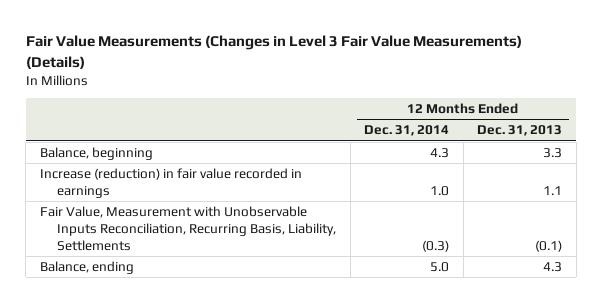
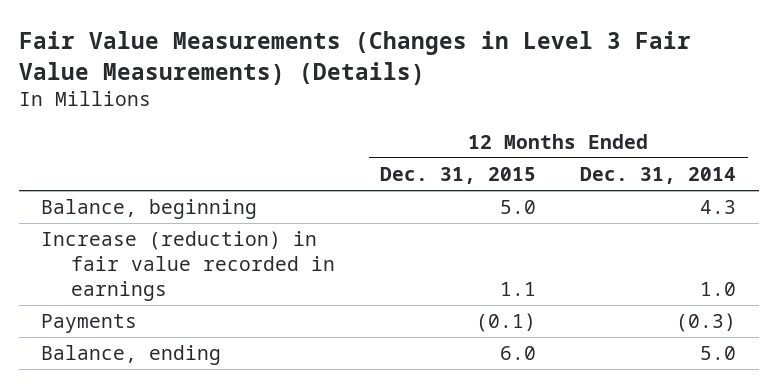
- | 12 Months Ended Dec. 31, 2014 | 12 Months Ended Dec. 31, 2013
+ | 12 Months Ended Dec. 31, 2015 | 12 Months Ended Dec. 31, 2014
- Fair Value, Measurement with Unobservable Inputs Reconciliation, Recurring Basis, Liability, Settlements | (0.3) | (0.1)
+ Payments | (0.1) | (0.3)

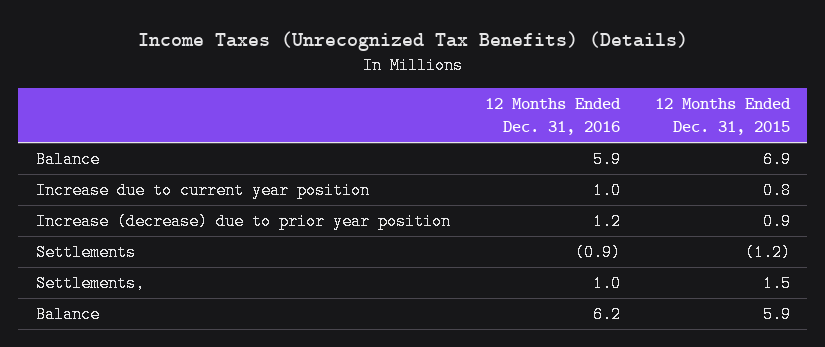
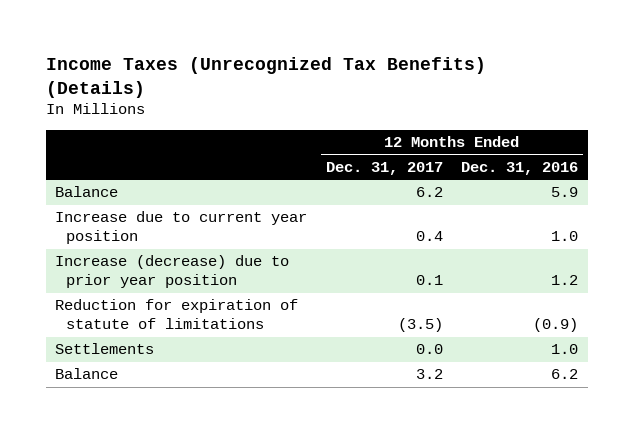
- | 12 Months Ended Dec. 31, 2016 | 12 Months Ended Dec. 31, 2015
+ | 12 Months Ended Dec. 31, 2017 | 12 Months Ended Dec. 31, 2016
- Settlements | (0.9) | (1.2)
- Settlements, | 1.0 | 1.5
+ Reduction for expiration of statute of limitations | (3.5) | (0.9)
+ Settlements | 0.0 | 1.0

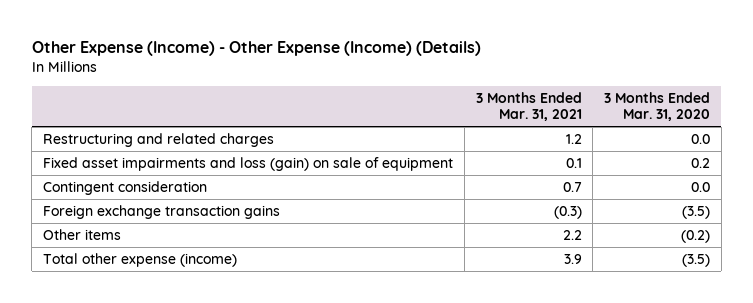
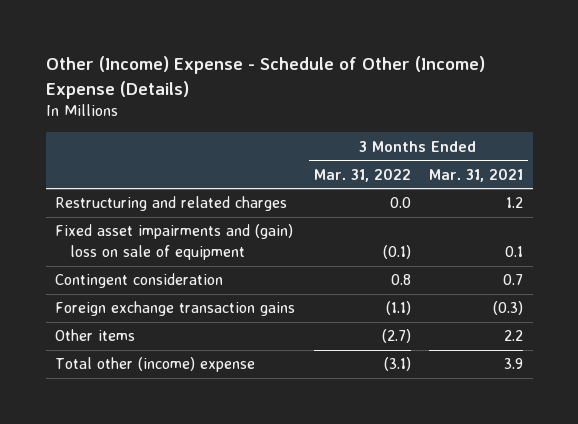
- Other Expense (Income) - Other Expense (Income) (Details)
+ Other (Income) Expense - Schedule of Other (Income) Expense (Details)
- | 3 Months Ended Mar. 31, 2021 | 3 Months Ended Mar. 31, 2020
+ | 3 Months Ended Mar. 31, 2022 | 3 Months Ended Mar. 31, 2021
- Fixed asset impairments and loss (gain) on sale of equipment | 0.1 | 0.2
+ Fixed asset impairments and (gain) loss on sale of equipment | (0.1) | 0.1
- Total other expense (income) | 3.9 | (3.5)
+ Total other (income) expense | (3.1) | 3.9

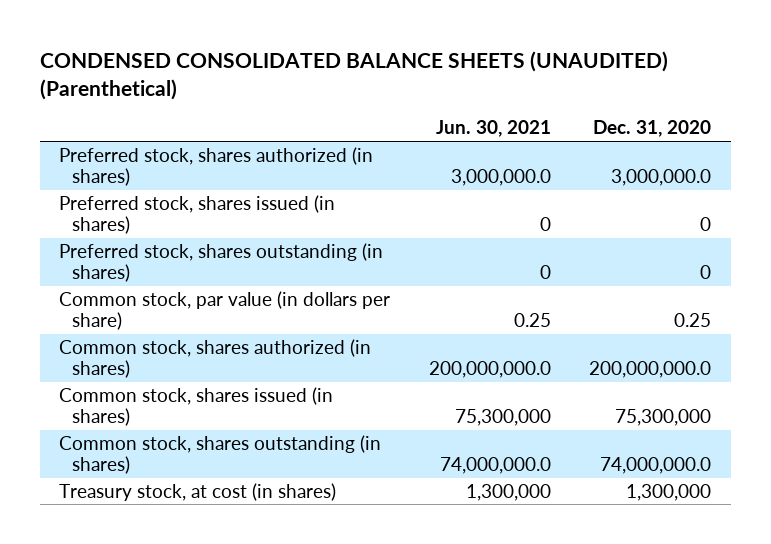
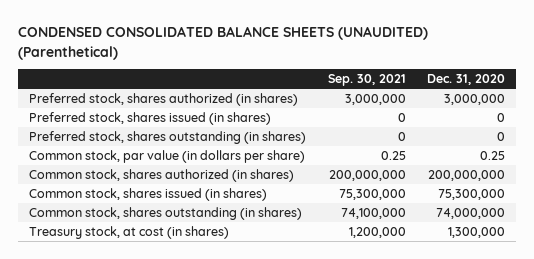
- | Jun. 30, 2021 | Dec. 31, 2020
+ | Sep. 30, 2021 | Dec. 31, 2020
- Preferred stock, shares authorized (in shares) | 3,000,000.0 | 3,000,000.0
+ Preferred stock, shares authorized (in shares) | 3,000,000 | 3,000,000
- Common stock, shares authorized (in shares) | 200,000,000.0 | 200,000,000.0
+ Common stock, shares authorized (in shares) | 200,000,000 | 200,000,000
- Common stock, shares outstanding (in shares) | 74,000,000.0 | 74,000,000.0
+ Common stock, shares outstanding (in shares) | 74,100,000 | 74,000,000

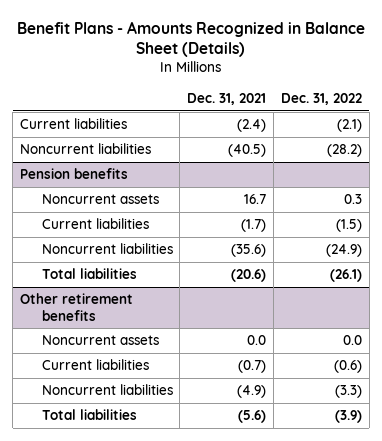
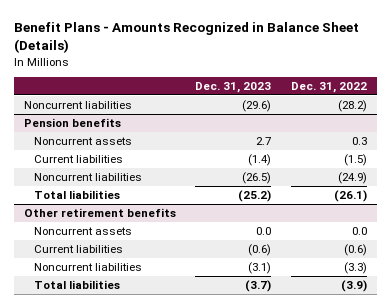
- | Dec. 31, 2021 | Dec. 31, 2022
+ | Dec. 31, 2023 | Dec. 31, 2022
- Current liabilities | (2.4) | (2.1)

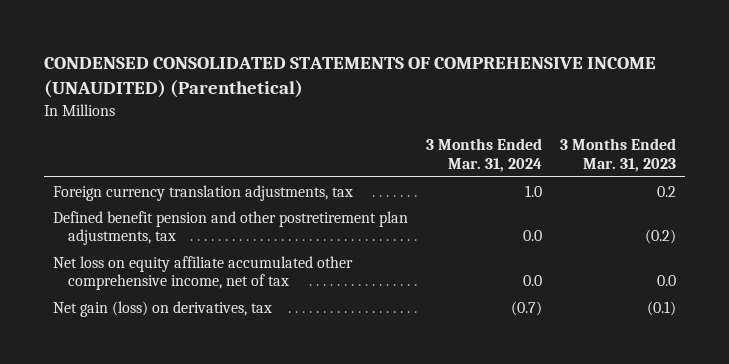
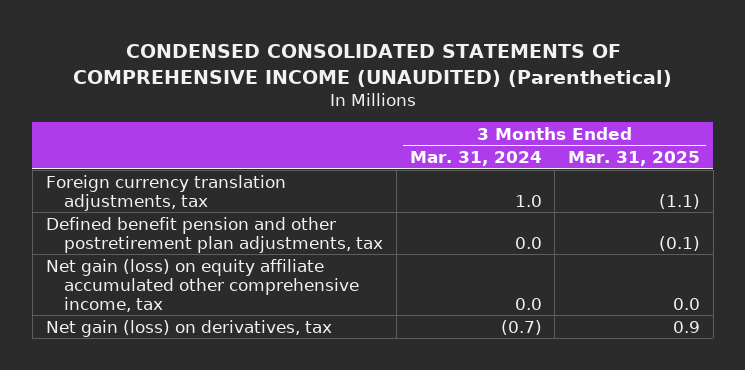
- | 3 Months Ended Mar. 31, 2024 | 3 Months Ended Mar. 31, 2023
+ | 3 Months Ended Mar. 31, 2024 | 3 Months Ended Mar. 31, 2025
- Net loss on equity affiliate accumulated other comprehensive income, net of tax | 0.0 | 0.0
+ Net gain (loss) on equity affiliate accumulated other comprehensive income, tax | 0.0 | 0.0

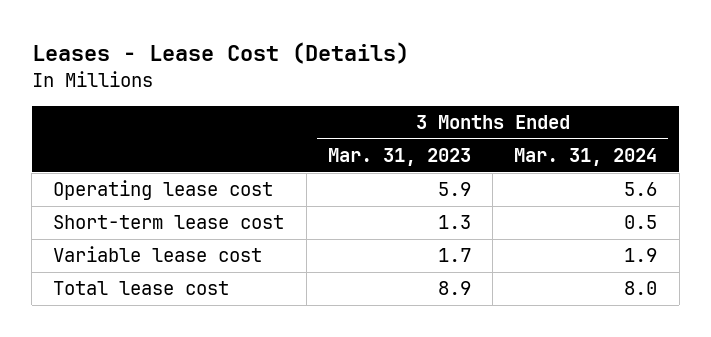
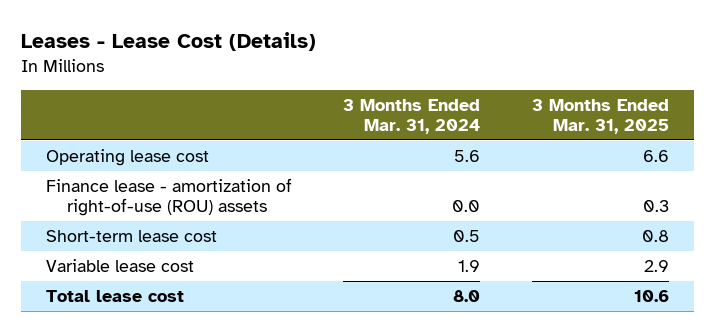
- | 3 Months Ended Mar. 31, 2023 | 3 Months Ended Mar. 31, 2024
+ | 3 Months Ended Mar. 31, 2024 | 3 Months Ended Mar. 31, 2025
+ Finance lease - amortization of right-of-use (ROU) assets | 0.0 | 0.3

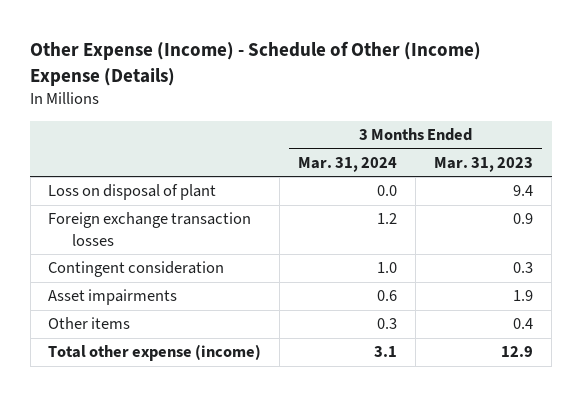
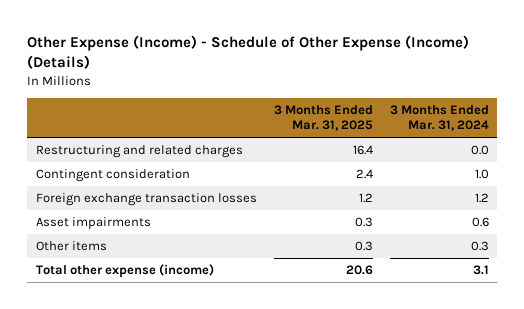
- Other Expense (Income) - Schedule of Other (Income) Expense (Details)
+ Other Expense (Income) - Schedule of Other Expense (Income) (Details)
- | 3 Months Ended Mar. 31, 2024 | 3 Months Ended Mar. 31, 2023
+ | 3 Months Ended Mar. 31, 2025 | 3 Months Ended Mar. 31, 2024
- Loss on disposal of plant | 0.0 | 9.4
+ Restructuring and related charges | 16.4 | 0.0
moved down: Foreign exchange transaction losses | 1.2 | 1.2

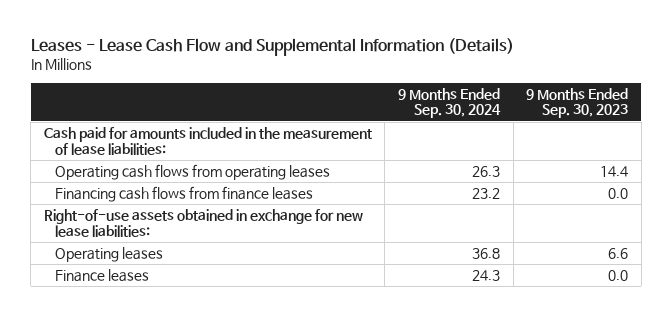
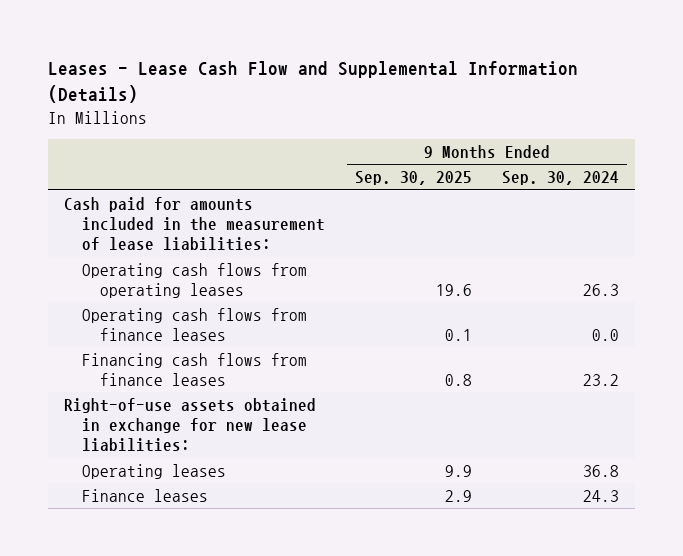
- | 9 Months Ended Sep. 30, 2024 | 9 Months Ended Sep. 30, 2023
+ | 9 Months Ended Sep. 30, 2025 | 9 Months Ended Sep. 30, 2024
+ Operating cash flows from finance leases | 0.1 | 0.0

